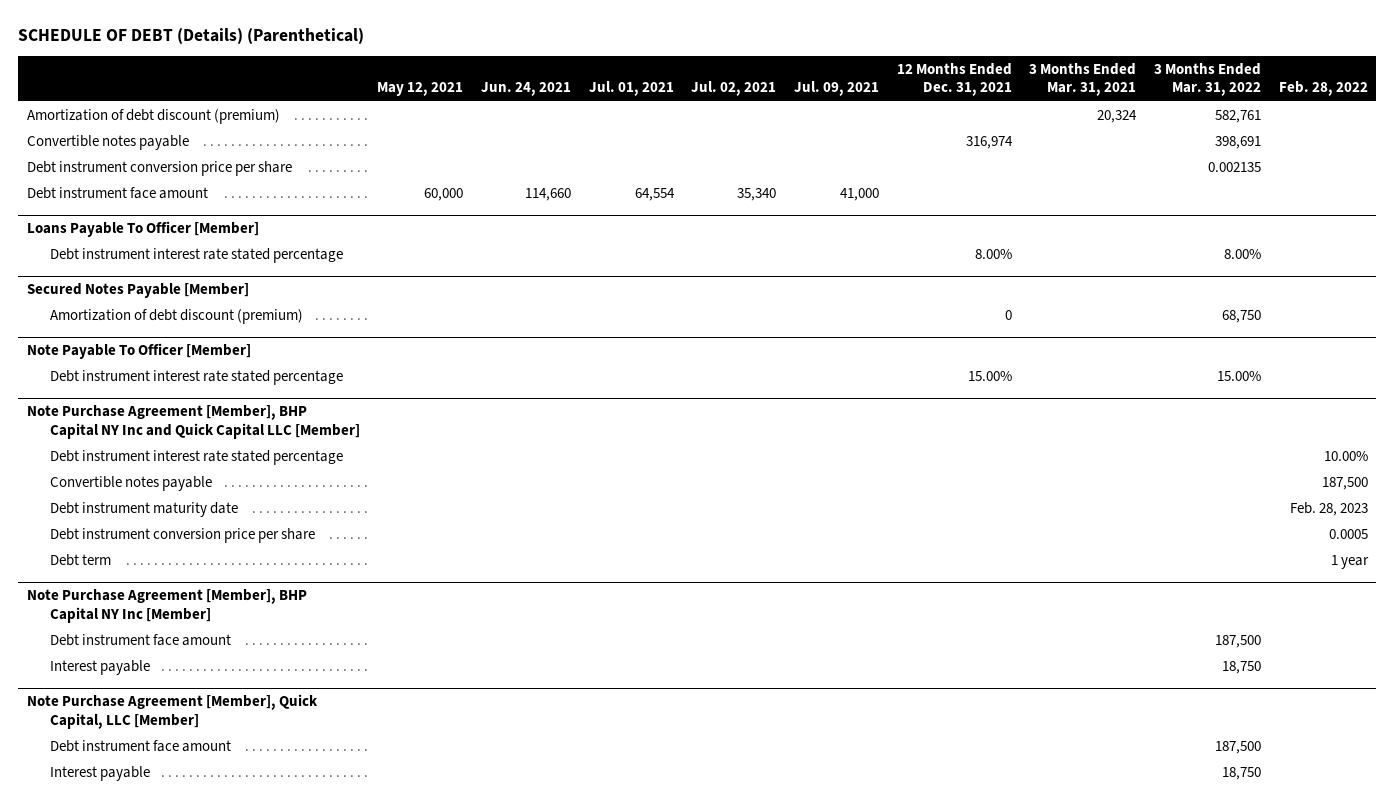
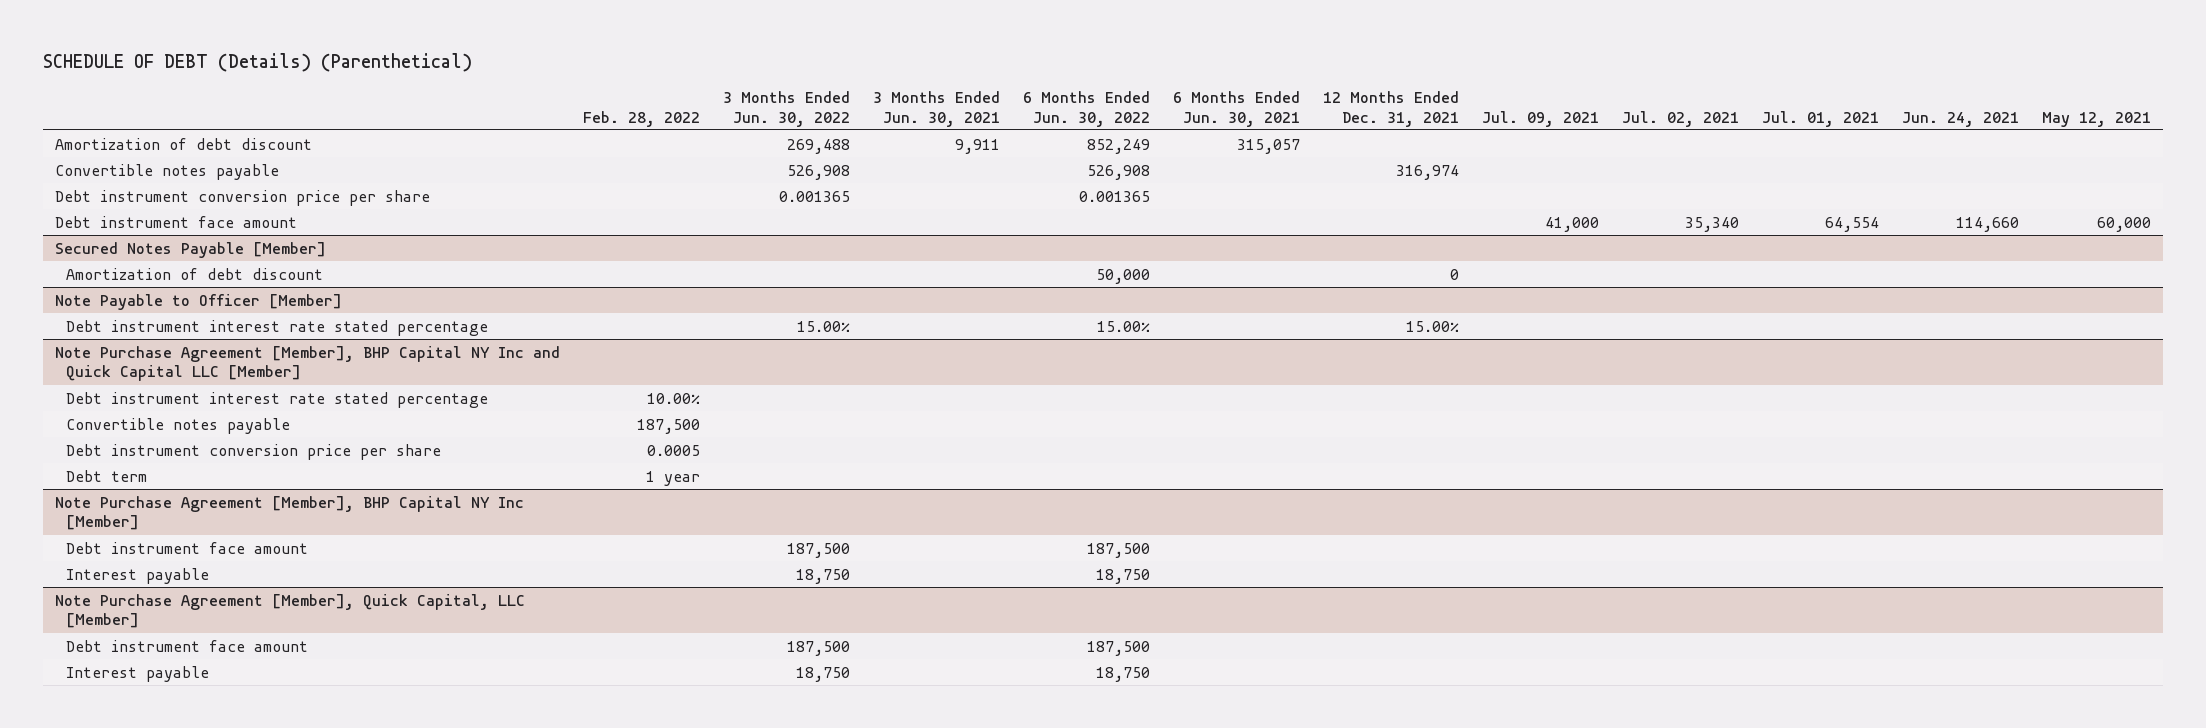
- | May 12, 2021 | Jun. 24, 2021 | Jul. 01, 2021 | Jul. 02, 2021 | Jul. 09, 2021 | 12 Months Ended Dec. 31, 2021 | 3 Months Ended Mar. 31, 2021 | 3 Months Ended Mar. 31, 2022 | Feb. 28, 2022
+ | Feb. 28, 2022 | 3 Months Ended Jun. 30, 2022 | 3 Months Ended Jun. 30, 2021 | 6 Months Ended Jun. 30, 2022 | 6 Months Ended Jun. 30, 2021 | 12 Months Ended Dec. 31, 2021 | Jul. 09, 2021 | Jul. 02, 2021 | Jul. 01, 2021 | Jun. 24, 2021 | May 12, 2021
- Amortization of debt discount (premium) | | | | | | | 20,324 | 582,761 |
+ Amortization of debt discount | | 269,488 | 9,911 | 852,249 | 315,057 | | | | | |
- Loans Payable To Officer [Member]
- Debt instrument interest rate stated percentage | | | | | | 8.00% | | 8.00% |
@ Secured Notes Payable [Member]
- Amortization of debt discount (premium) | | | | | | 0 | | 68,750 |
- Note Payable To Officer [Member]
@ Secured Notes Payable [Member]
+ Amortization of debt discount | | | | 50,000 | | 0 | | | | |
+ Note Payable to Officer [Member]
@ Note Purchase Agreement [Member], BHP Capital NY Inc and Quick Capital LLC [Member]
- Debt instrument maturity date | | | | | | | | | Feb. 28, 2023

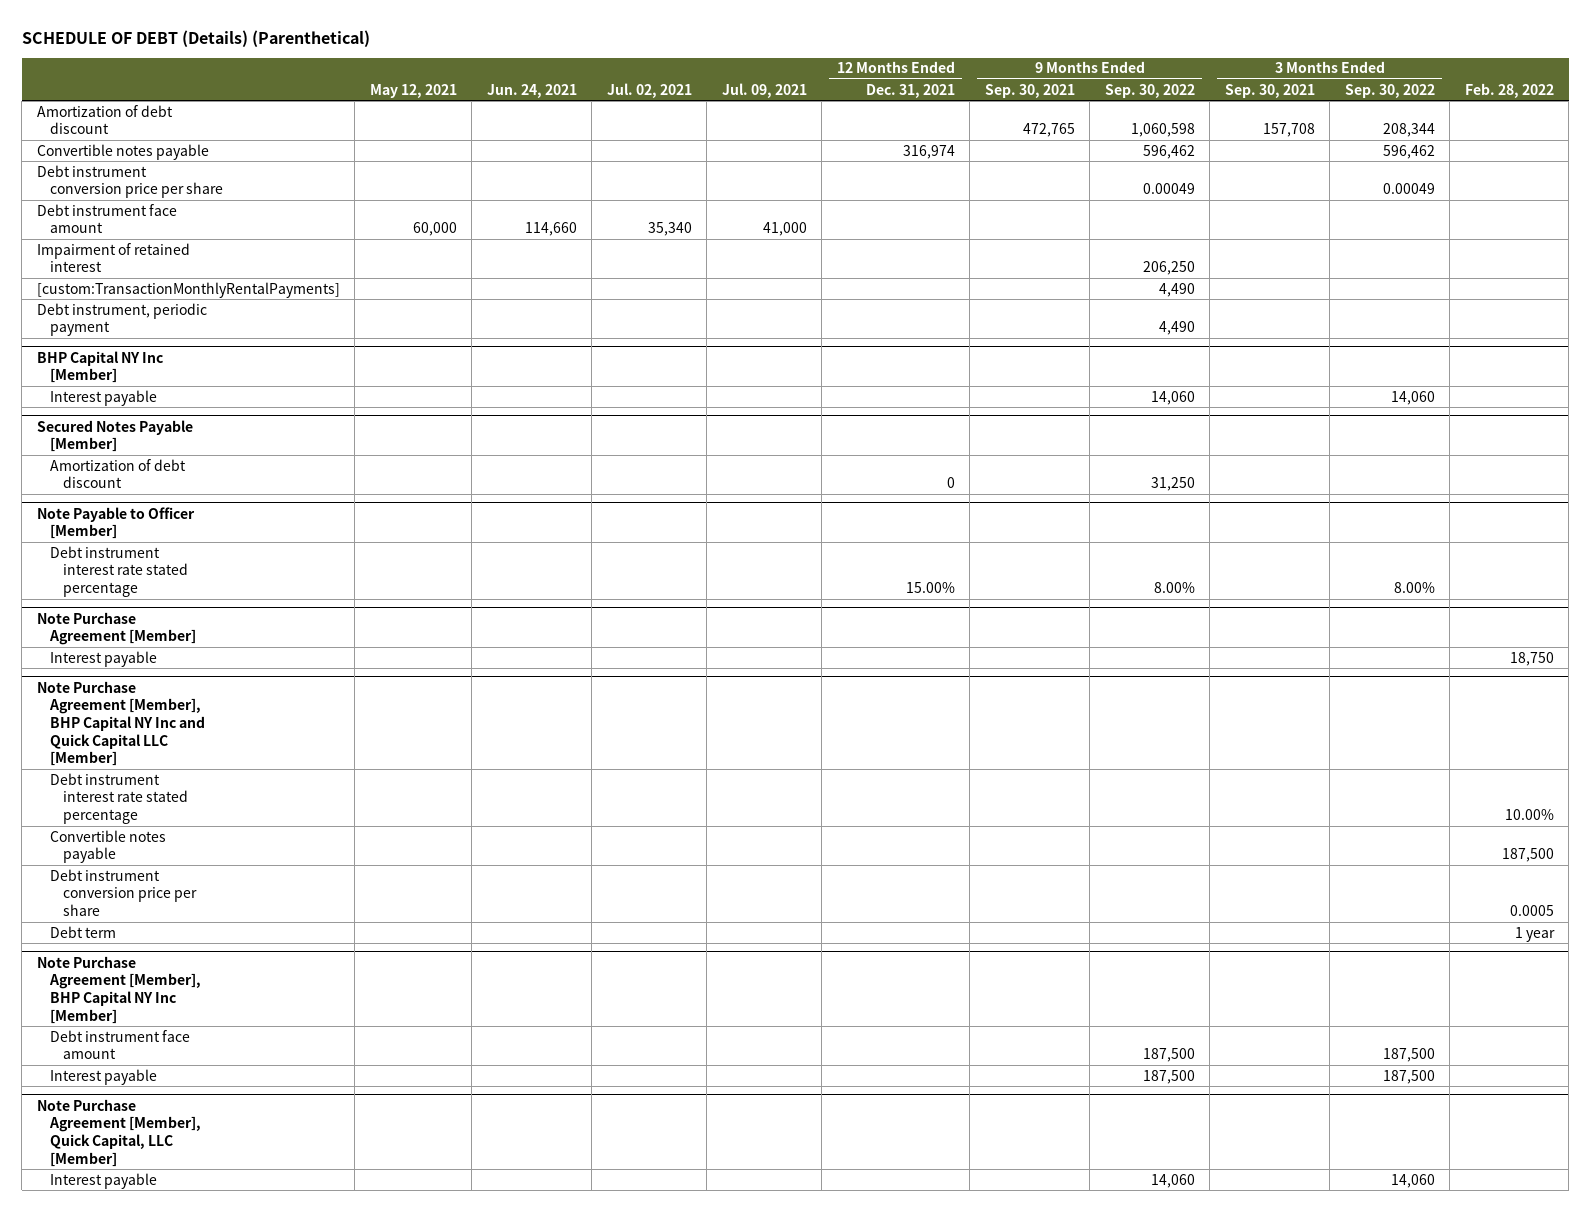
- | Feb. 28, 2022 | 3 Months Ended Jun. 30, 2022 | 3 Months Ended Jun. 30, 2021 | 6 Months Ended Jun. 30, 2022 | 6 Months Ended Jun. 30, 2021 | 12 Months Ended Dec. 31, 2021 | Jul. 09, 2021 | Jul. 02, 2021 | Jul. 01, 2021 | Jun. 24, 2021 | May 12, 2021
+ | May 12, 2021 | Jun. 24, 2021 | Jul. 02, 2021 | Jul. 09, 2021 | 12 Months Ended Dec. 31, 2021 | 9 Months Ended Sep. 30, 2021 | 9 Months Ended Sep. 30, 2022 | 3 Months Ended Sep. 30, 2021 | 3 Months Ended Sep. 30, 2022 | Feb. 28, 2022
+ Impairment of retained interest | | | | | | | 206,250 | | |
+ [custom:TransactionMonthlyRentalPayments] | | | | | | | 4,490 | | |
+ Debt instrument, periodic payment | | | | | | | 4,490 | | |
+ BHP Capital NY Inc [Member]
+ Interest payable | | | | | | | 14,060 | | 14,060 |
+ Note Purchase Agreement [Member]
+ Interest payable | | | | | | | | | | 18,750
@ Note Purchase Agreement [Member], Quick Capital, LLC [Member]
- Debt instrument face amount | | 187,500 | | 187,500 | | | | | | |

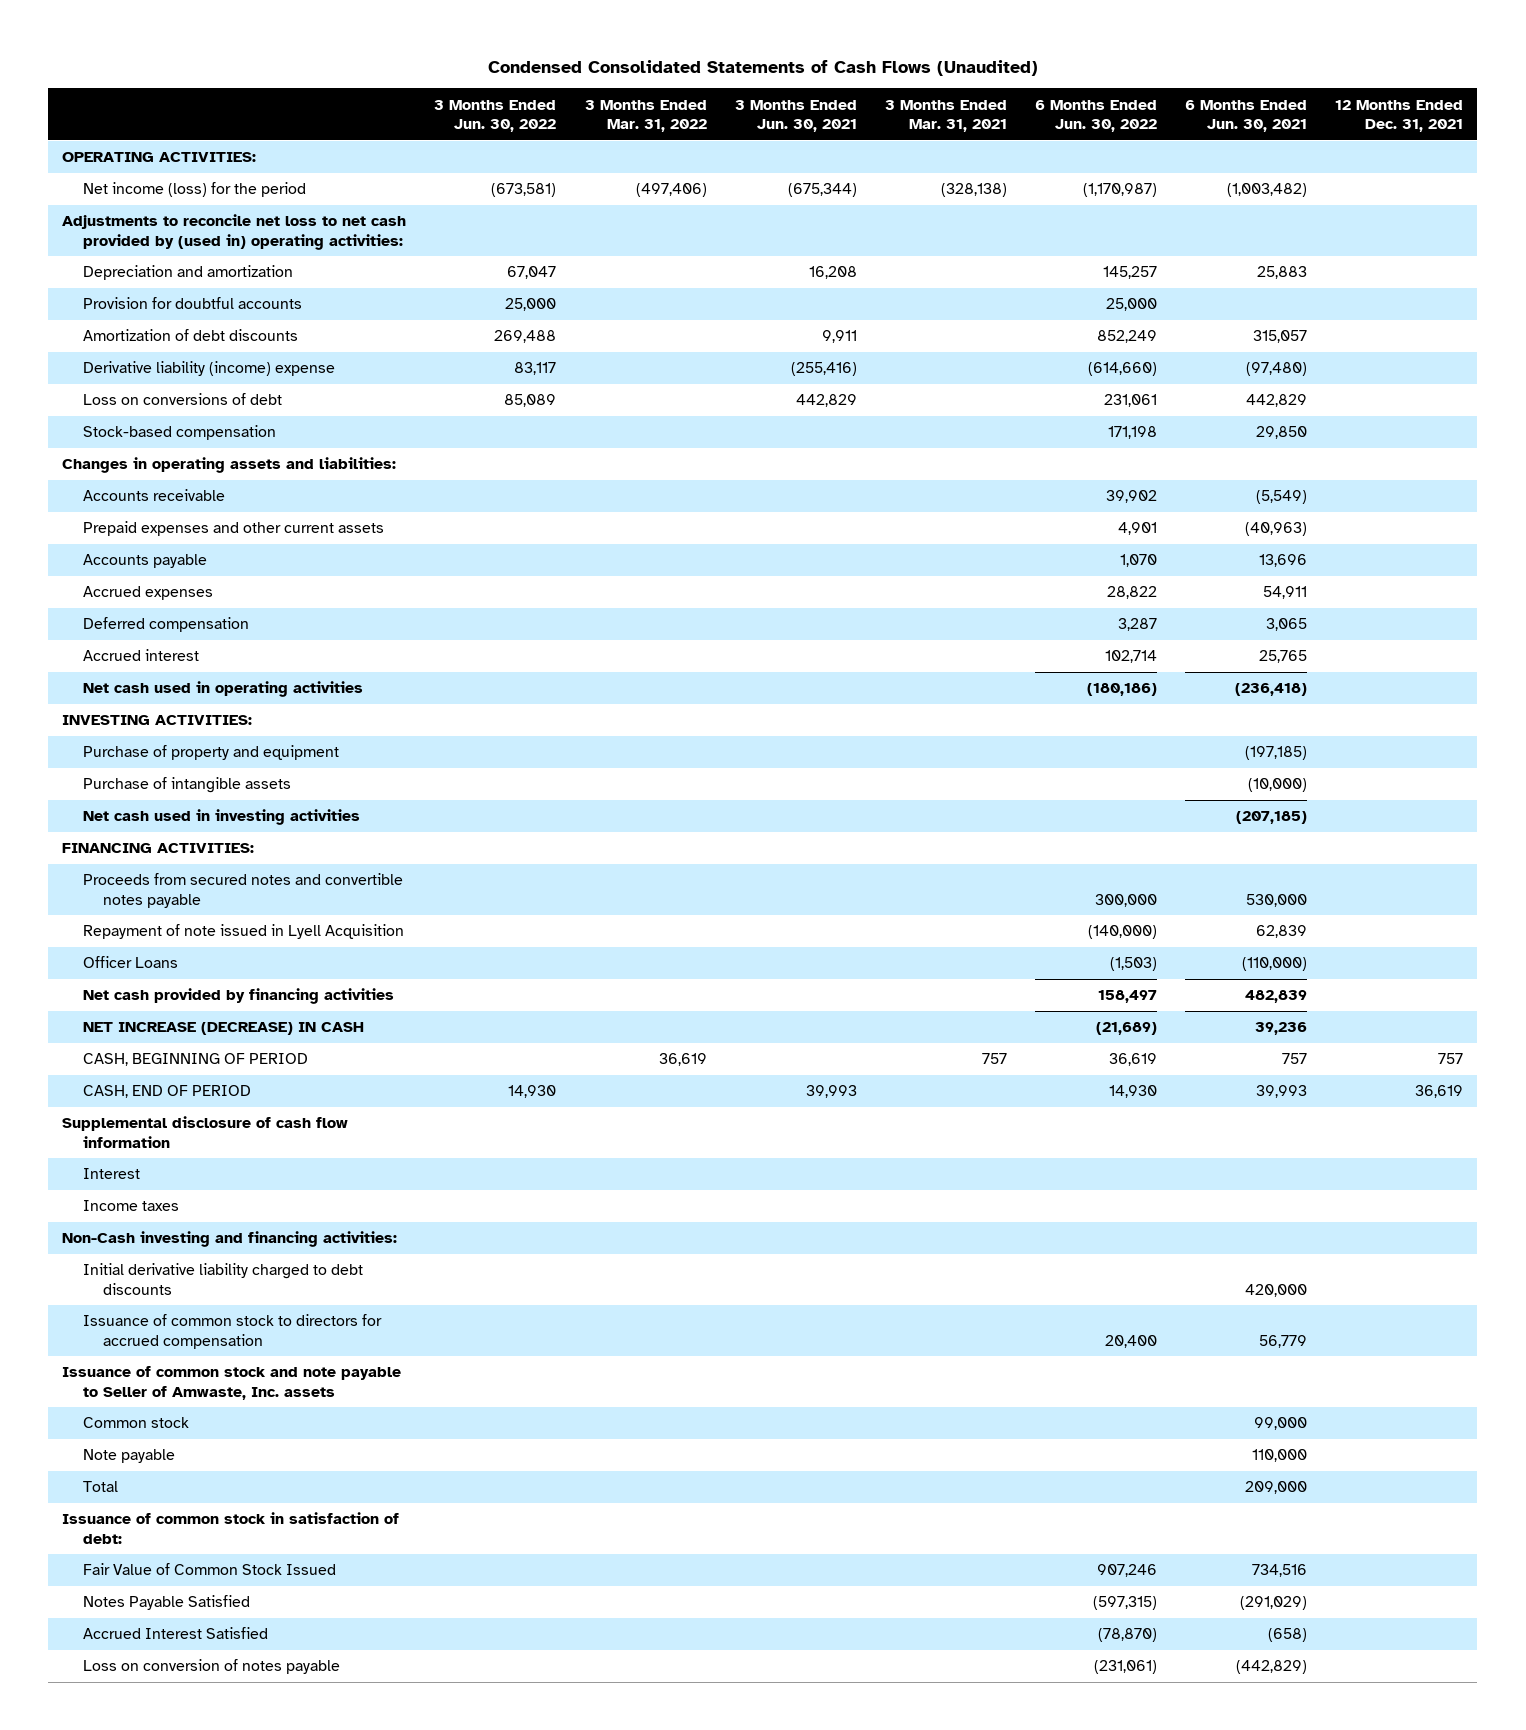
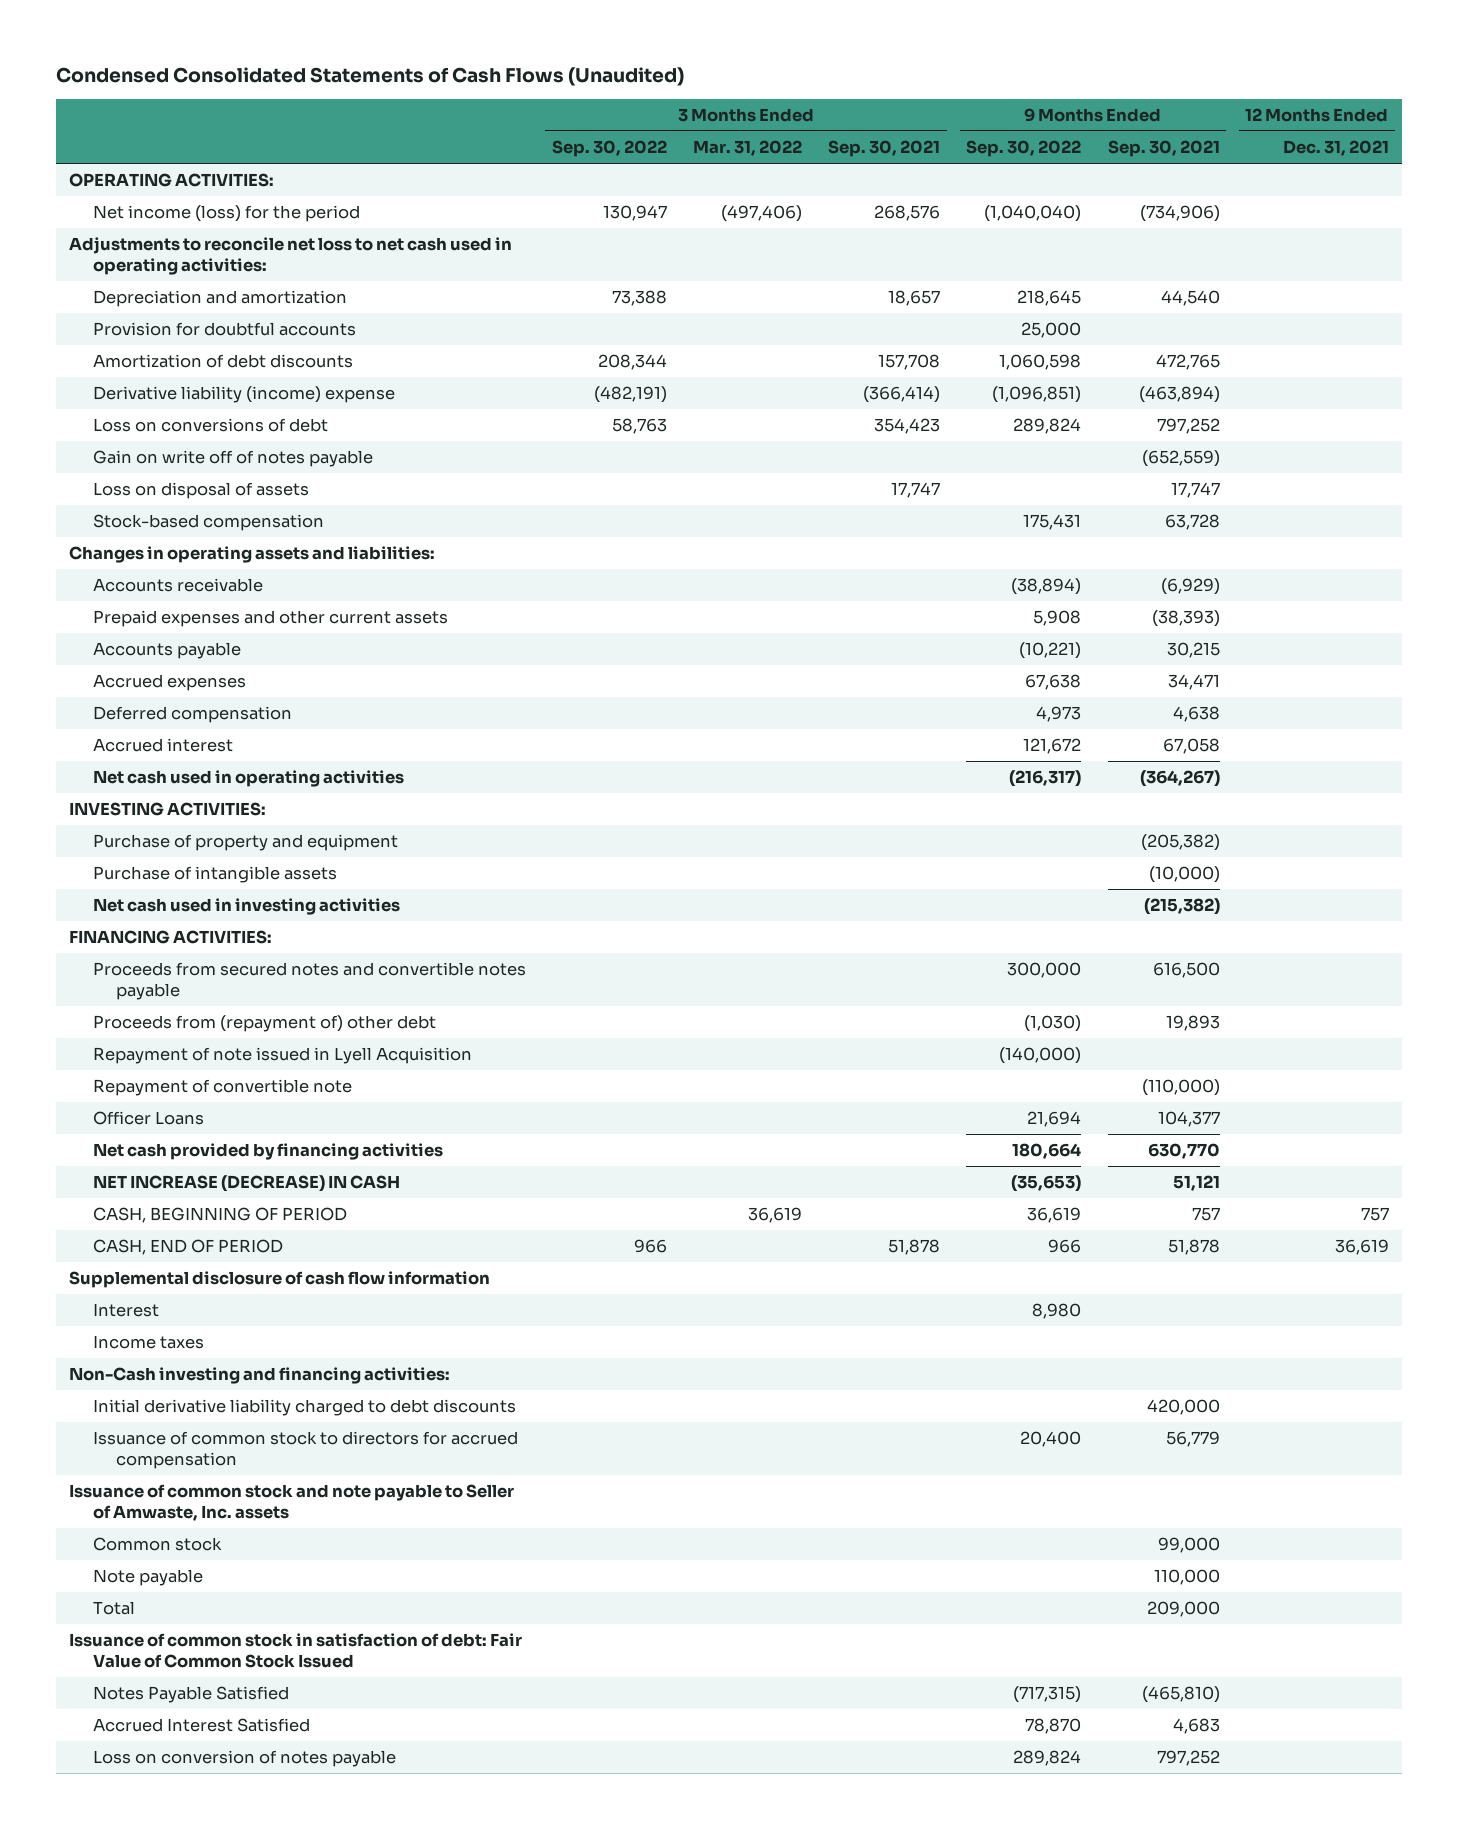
- | 3 Months Ended Jun. 30, 2022 | 3 Months Ended Mar. 31, 2022 | 3 Months Ended Jun. 30, 2021 | 3 Months Ended Mar. 31, 2021 | 6 Months Ended Jun. 30, 2022 | 6 Months Ended Jun. 30, 2021 | 12 Months Ended Dec. 31, 2021
+ | 3 Months Ended Sep. 30, 2022 | 3 Months Ended Mar. 31, 2022 | 3 Months Ended Sep. 30, 2021 | 9 Months Ended Sep. 30, 2022 | 9 Months Ended Sep. 30, 2021 | 12 Months Ended Dec. 31, 2021
- Adjustments to reconcile net loss to net cash provided by (used in) operating activities:
+ Adjustments to reconcile net loss to net cash used in operating activities:
+ Gain on write off of notes payable | | | | | (652,559) |
+ Loss on disposal of assets | | | 17,747 | | 17,747 |
+ Proceeds from (repayment of) other debt | | | | (1,030) | 19,893 |
+ Repayment of convertible note | | | | | (110,000) |
- Issuance of common stock in satisfaction of debt:
- Fair Value of Common Stock Issued | | | | | 907,246 | 734,516 |
+ Issuance of common stock in satisfaction of debt: Fair Value of Common Stock Issued

